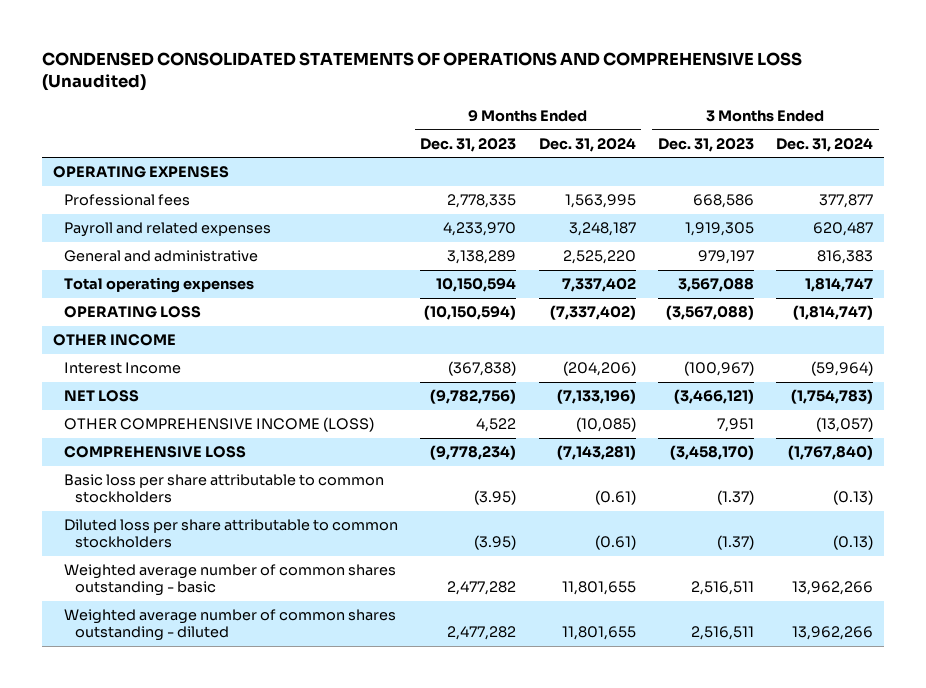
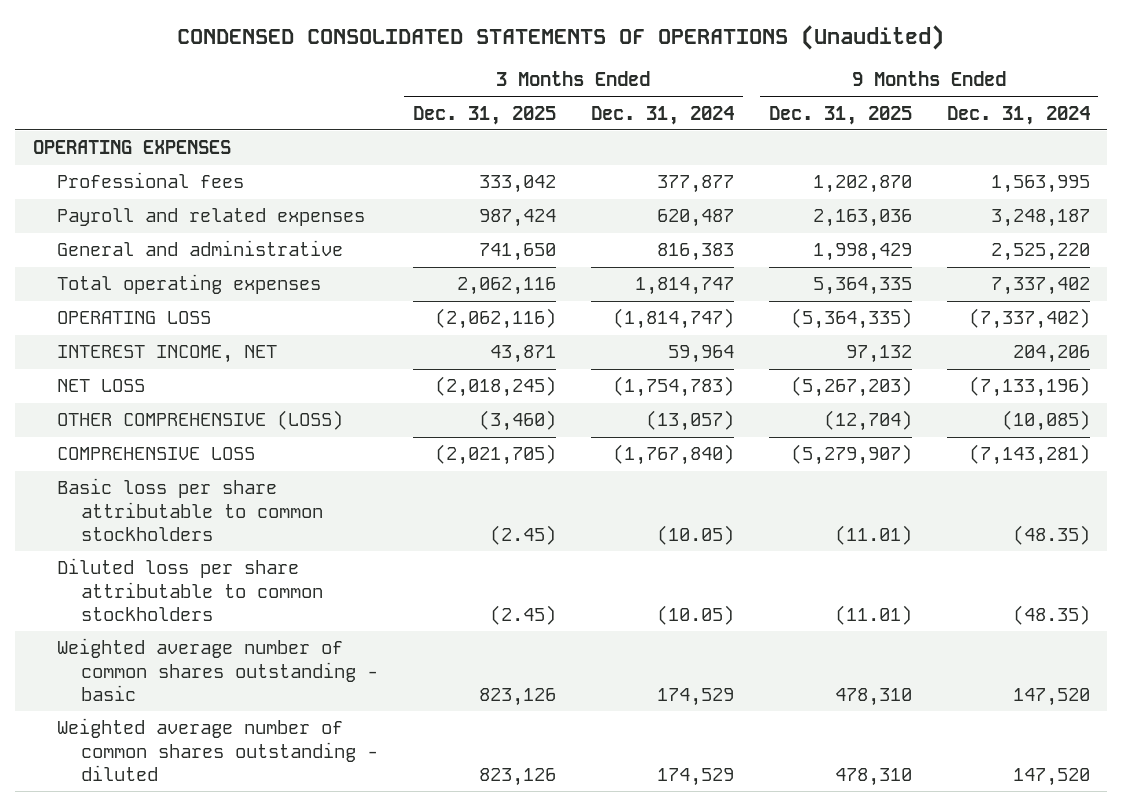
- CONDENSED CONSOLIDATED STATEMENTS OF OPERATIONS AND COMPREHENSIVE LOSS (Unaudited)
+ CONDENSED CONSOLIDATED STATEMENTS OF OPERATIONS (Unaudited)
- | 9 Months Ended Dec. 31, 2023 | 9 Months Ended Dec. 31, 2024 | 3 Months Ended Dec. 31, 2023 | 3 Months Ended Dec. 31, 2024
+ | 3 Months Ended Dec. 31, 2025 | 3 Months Ended Dec. 31, 2024 | 9 Months Ended Dec. 31, 2025 | 9 Months Ended Dec. 31, 2024
- OTHER INCOME
- Interest Income | (367,838) | (204,206) | (100,967) | (59,964)
+ INTEREST INCOME, NET | 43,871 | 59,964 | 97,132 | 204,206
- OTHER COMPREHENSIVE INCOME (LOSS) | 4,522 | (10,085) | 7,951 | (13,057)
+ OTHER COMPREHENSIVE (LOSS) | (3,460) | (13,057) | (12,704) | (10,085)
- Basic loss per share attributable to common stockholders | (3.95) | (0.61) | (1.37) | (0.13)
- Diluted loss per share attributable to common stockholders | (3.95) | (0.61) | (1.37) | (0.13)
- Weighted average number of common shares outstanding - basic | 2,477,282 | 11,801,655 | 2,516,511 | 13,962,266
- Weighted average number of common shares outstanding - diluted | 2,477,282 | 11,801,655 | 2,516,511 | 13,962,266
+ Basic loss per share attributable to common stockholders | (2.45) | (10.05) | (11.01) | (48.35)
+ Diluted loss per share attributable to common stockholders | (2.45) | (10.05) | (11.01) | (48.35)
+ Weighted average number of common shares outstanding - basic | 823,126 | 174,529 | 478,310 | 147,520
+ Weighted average number of common shares outstanding - diluted | 823,126 | 174,529 | 478,310 | 147,520

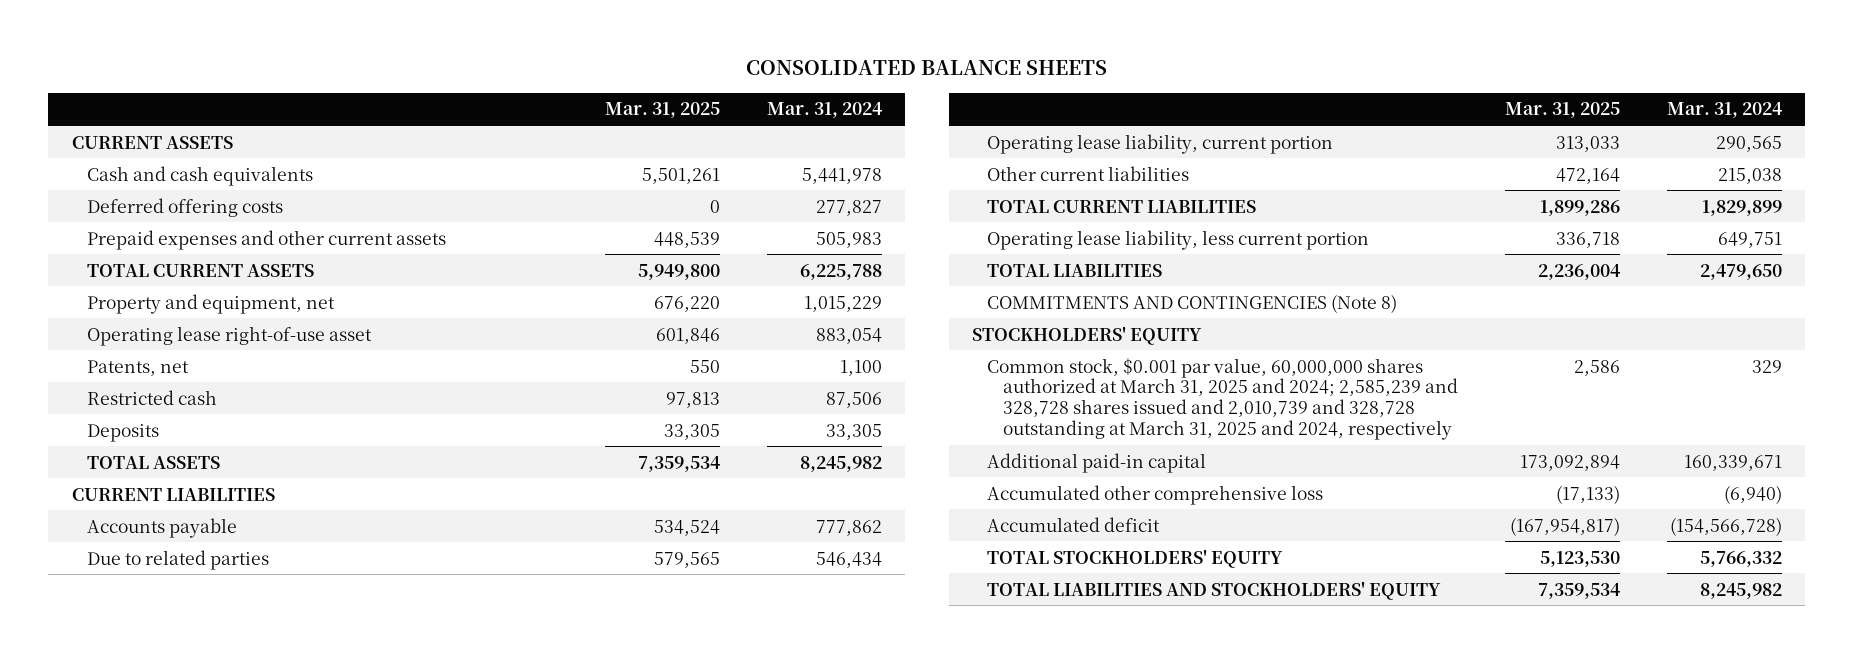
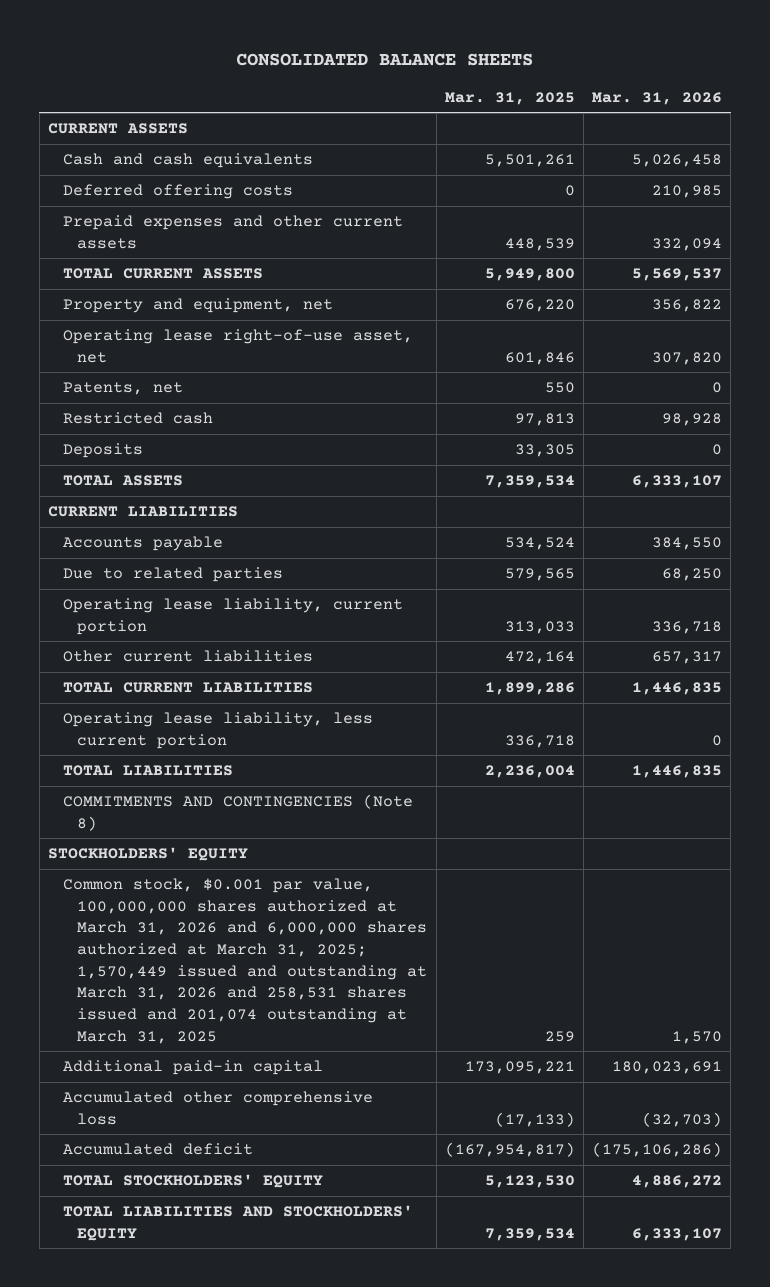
- | Mar. 31, 2025 | Mar. 31, 2024
+ | Mar. 31, 2025 | Mar. 31, 2026
- Operating lease right-of-use asset | 601,846 | 883,054
+ Operating lease right-of-use asset, net | 601,846 | 307,820
- Common stock, $0.001 par value, 60,000,000 shares authorized at March 31, 2025 and 2024; 2,585,239 and 328,728 shares issued and 2,010,739 and 328,728 outstanding at March 31, 2025 and 2024, respectively | 2,586 | 329
- Additional paid-in capital | 173,092,894 | 160,339,671
+ Common stock, $0.001 par value, 100,000,000 shares authorized at March 31, 2026 and 6,000,000 shares authorized at March 31, 2025; 1,570,449 issued and outstanding at March 31, 2026 and 258,531 shares issued and 201,074 outstanding at March 31, 2025 | 259 | 1,570
+ Additional paid-in capital | 173,095,221 | 180,023,691

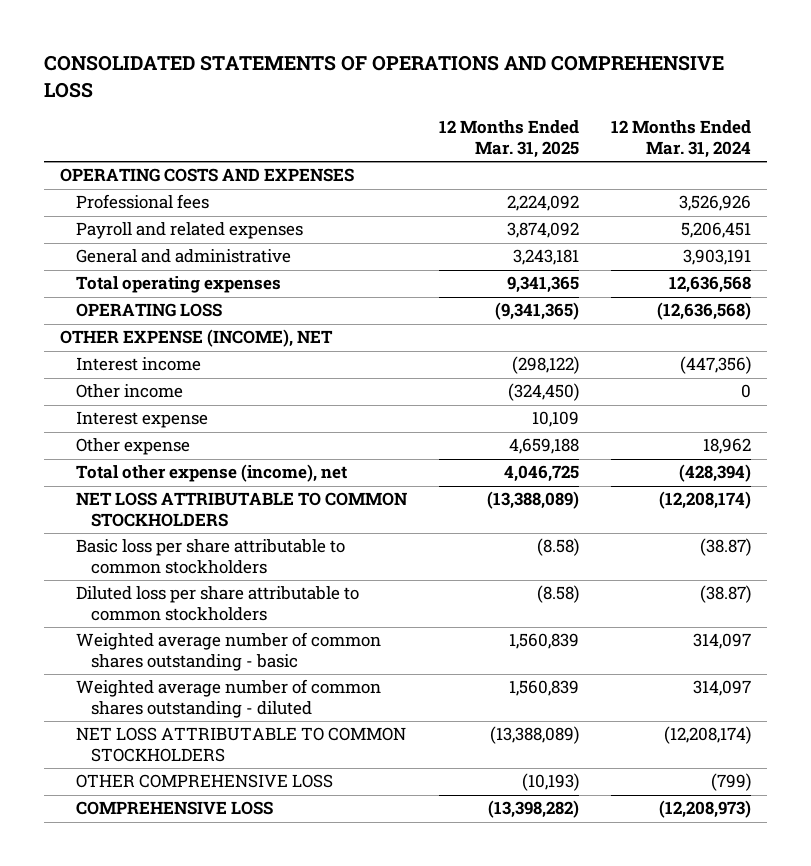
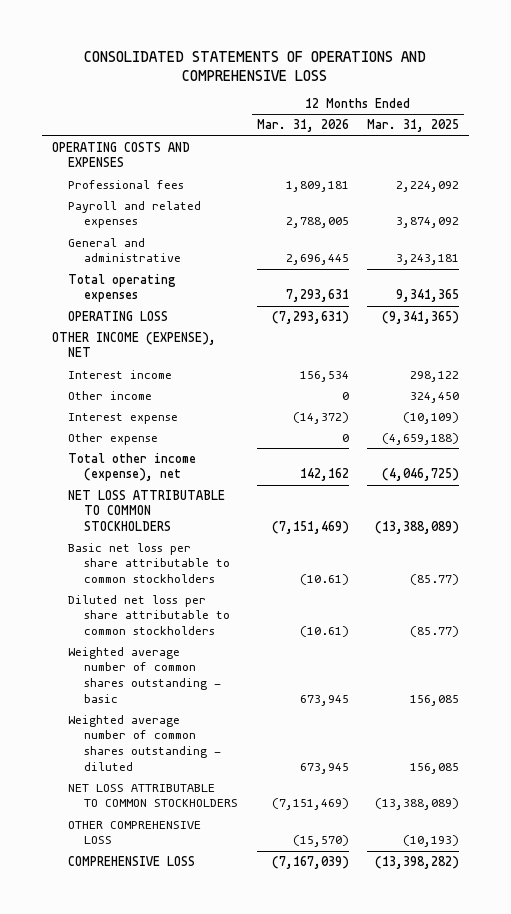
- | 12 Months Ended Mar. 31, 2025 | 12 Months Ended Mar. 31, 2024
+ | 12 Months Ended Mar. 31, 2026 | 12 Months Ended Mar. 31, 2025
- OTHER EXPENSE (INCOME), NET
- Interest income | (298,122) | (447,356)
- Other income | (324,450) | 0
- Interest expense | 10,109 |
- Other expense | 4,659,188 | 18,962
- Total other expense (income), net | 4,046,725 | (428,394)
+ OTHER INCOME (EXPENSE), NET
+ Interest income | 156,534 | 298,122
+ Other income | 0 | 324,450
+ Interest expense | (14,372) | (10,109)
+ Other expense | 0 | (4,659,188)
+ Total other income (expense), net | 142,162 | (4,046,725)
- Basic loss per share attributable to common stockholders | (8.58) | (38.87)
- Diluted loss per share attributable to common stockholders | (8.58) | (38.87)
- Weighted average number of common shares outstanding - basic | 1,560,839 | 314,097
- Weighted average number of common shares outstanding - diluted | 1,560,839 | 314,097
+ Basic net loss per share attributable to common stockholders | (10.61) | (85.77)
+ Diluted net loss per share attributable to common stockholders | (10.61) | (85.77)
+ Weighted average number of common shares outstanding - basic | 673,945 | 156,085
+ Weighted average number of common shares outstanding - diluted | 673,945 | 156,085

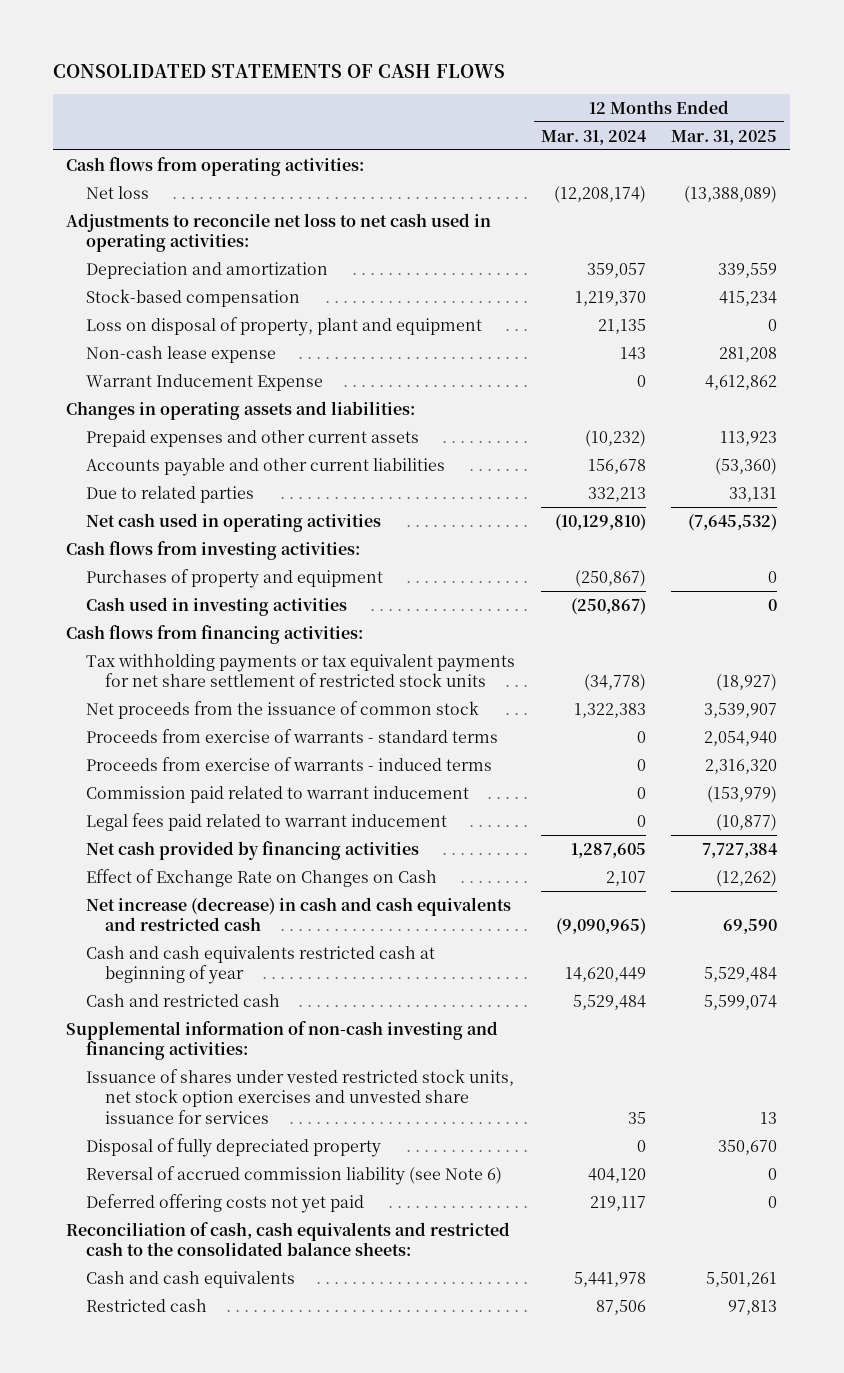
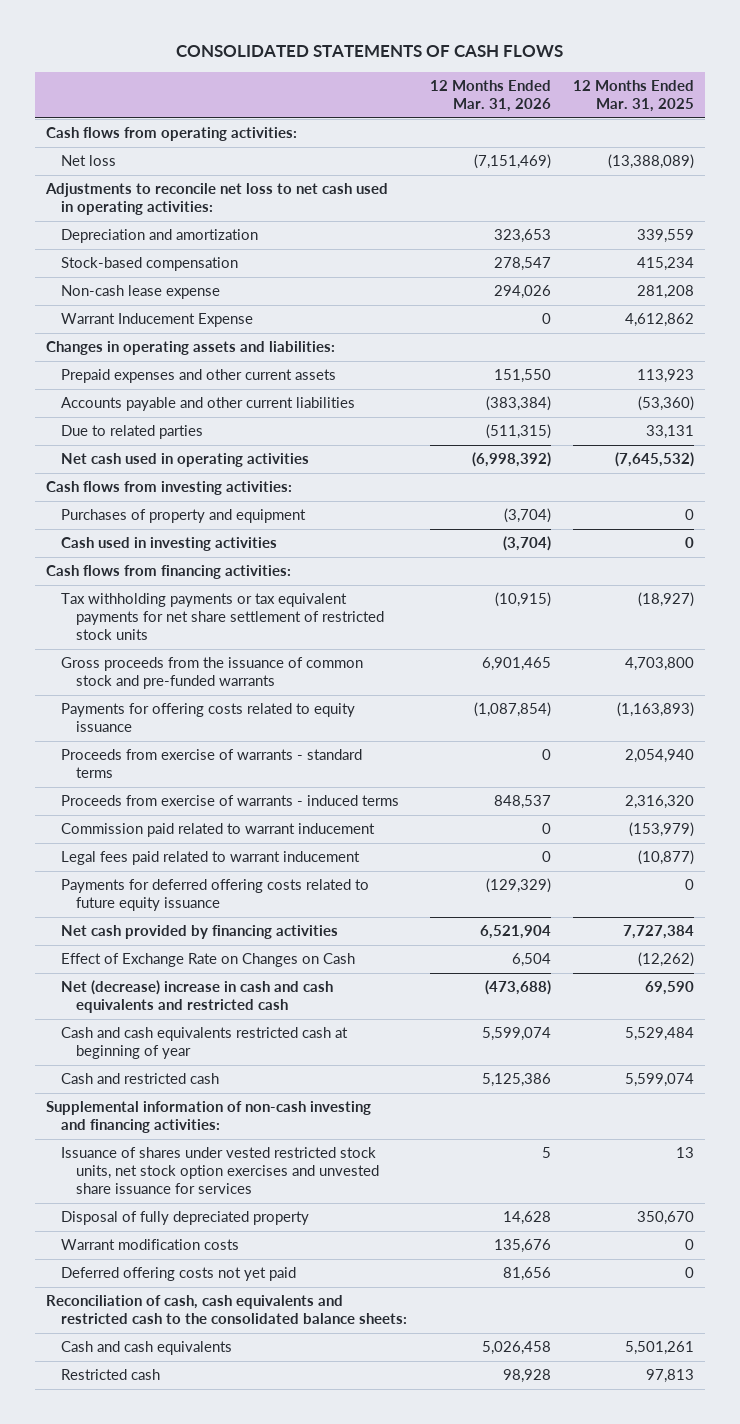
- | 12 Months Ended Mar. 31, 2024 | 12 Months Ended Mar. 31, 2025
+ | 12 Months Ended Mar. 31, 2026 | 12 Months Ended Mar. 31, 2025
- Loss on disposal of property, plant and equipment | 21,135 | 0
- Net proceeds from the issuance of common stock | 1,322,383 | 3,539,907
+ Gross proceeds from the issuance of common stock and pre-funded warrants | 6,901,465 | 4,703,800
+ Payments for offering costs related to equity issuance | (1,087,854) | (1,163,893)
+ Payments for deferred offering costs related to future equity issuance | (129,329) | 0
- Net increase (decrease) in cash and cash equivalents and restricted cash | (9,090,965) | 69,590
+ Net (decrease) increase in cash and cash equivalents and restricted cash | (473,688) | 69,590
- Reversal of accrued commission liability (see Note 6) | 404,120 | 0
+ Warrant modification costs | 135,676 | 0

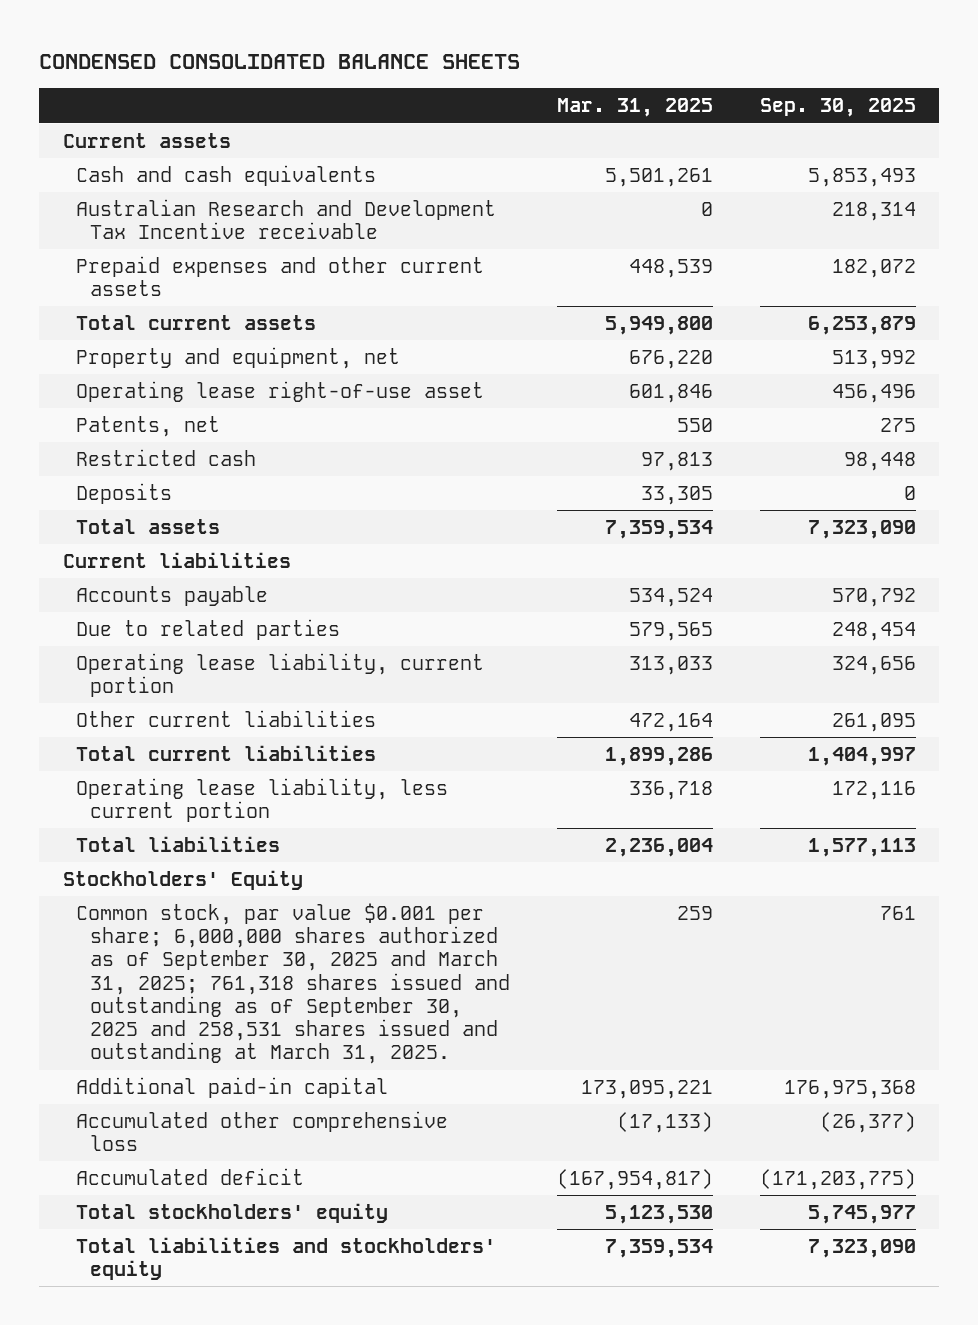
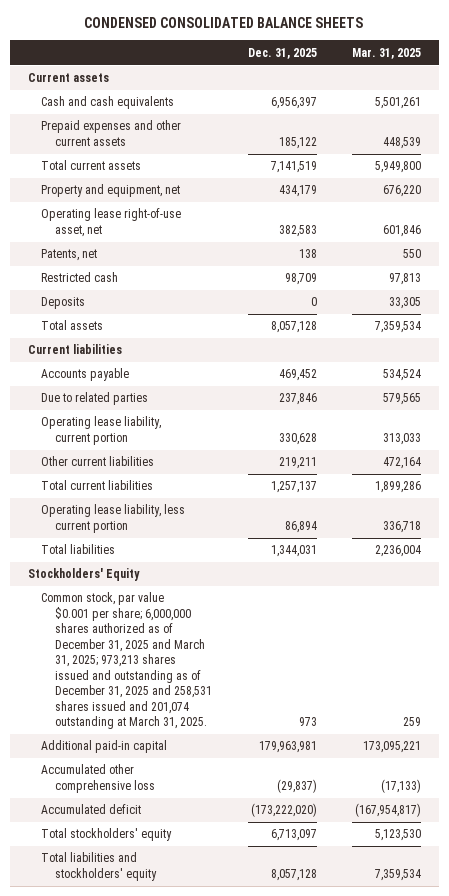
- | Mar. 31, 2025 | Sep. 30, 2025
+ | Dec. 31, 2025 | Mar. 31, 2025
- Australian Research and Development Tax Incentive receivable | 0 | 218,314
- Operating lease right-of-use asset | 601,846 | 456,496
+ Operating lease right-of-use asset, net | 382,583 | 601,846
- Common stock, par value $0.001 per share; 6,000,000 shares authorized as of September 30, 2025 and March 31, 2025; 761,318 shares issued and outstanding as of September 30, 2025 and 258,531 shares issued and outstanding at March 31, 2025. | 259 | 761
+ Common stock, par value $0.001 per share; 6,000,000 shares authorized as of December 31, 2025 and March 31, 2025; 973,213 shares issued and outstanding as of December 31, 2025 and 258,531 shares issued and 201,074 outstanding at March 31, 2025. | 973 | 259

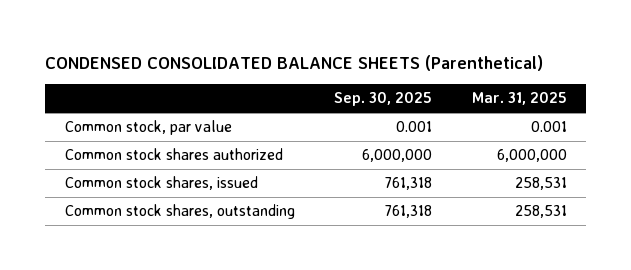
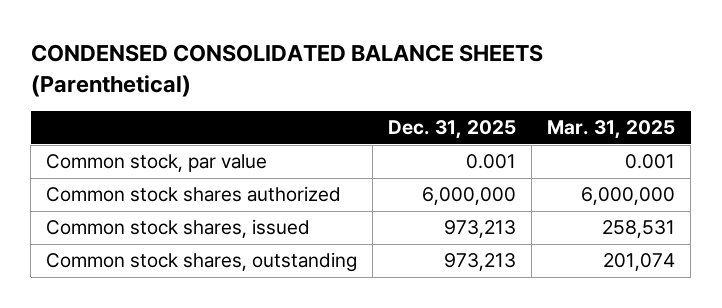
- | Sep. 30, 2025 | Mar. 31, 2025
+ | Dec. 31, 2025 | Mar. 31, 2025
- Common stock shares, outstanding | 761,318 | 258,531
+ Common stock shares, outstanding | 973,213 | 201,074

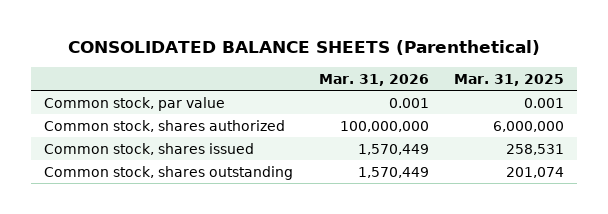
- CONDENSED CONSOLIDATED BALANCE SHEETS (Parenthetical)
+ CONSOLIDATED BALANCE SHEETS (Parenthetical)
- | Dec. 31, 2025 | Mar. 31, 2025
+ | Mar. 31, 2026 | Mar. 31, 2025
- Common stock shares authorized | 6,000,000 | 6,000,000
- Common stock shares, issued | 973,213 | 258,531
- Common stock shares, outstanding | 973,213 | 201,074
+ Common stock, shares authorized | 100,000,000 | 6,000,000
+ Common stock, shares issued | 1,570,449 | 258,531
+ Common stock, shares outstanding | 1,570,449 | 201,074

